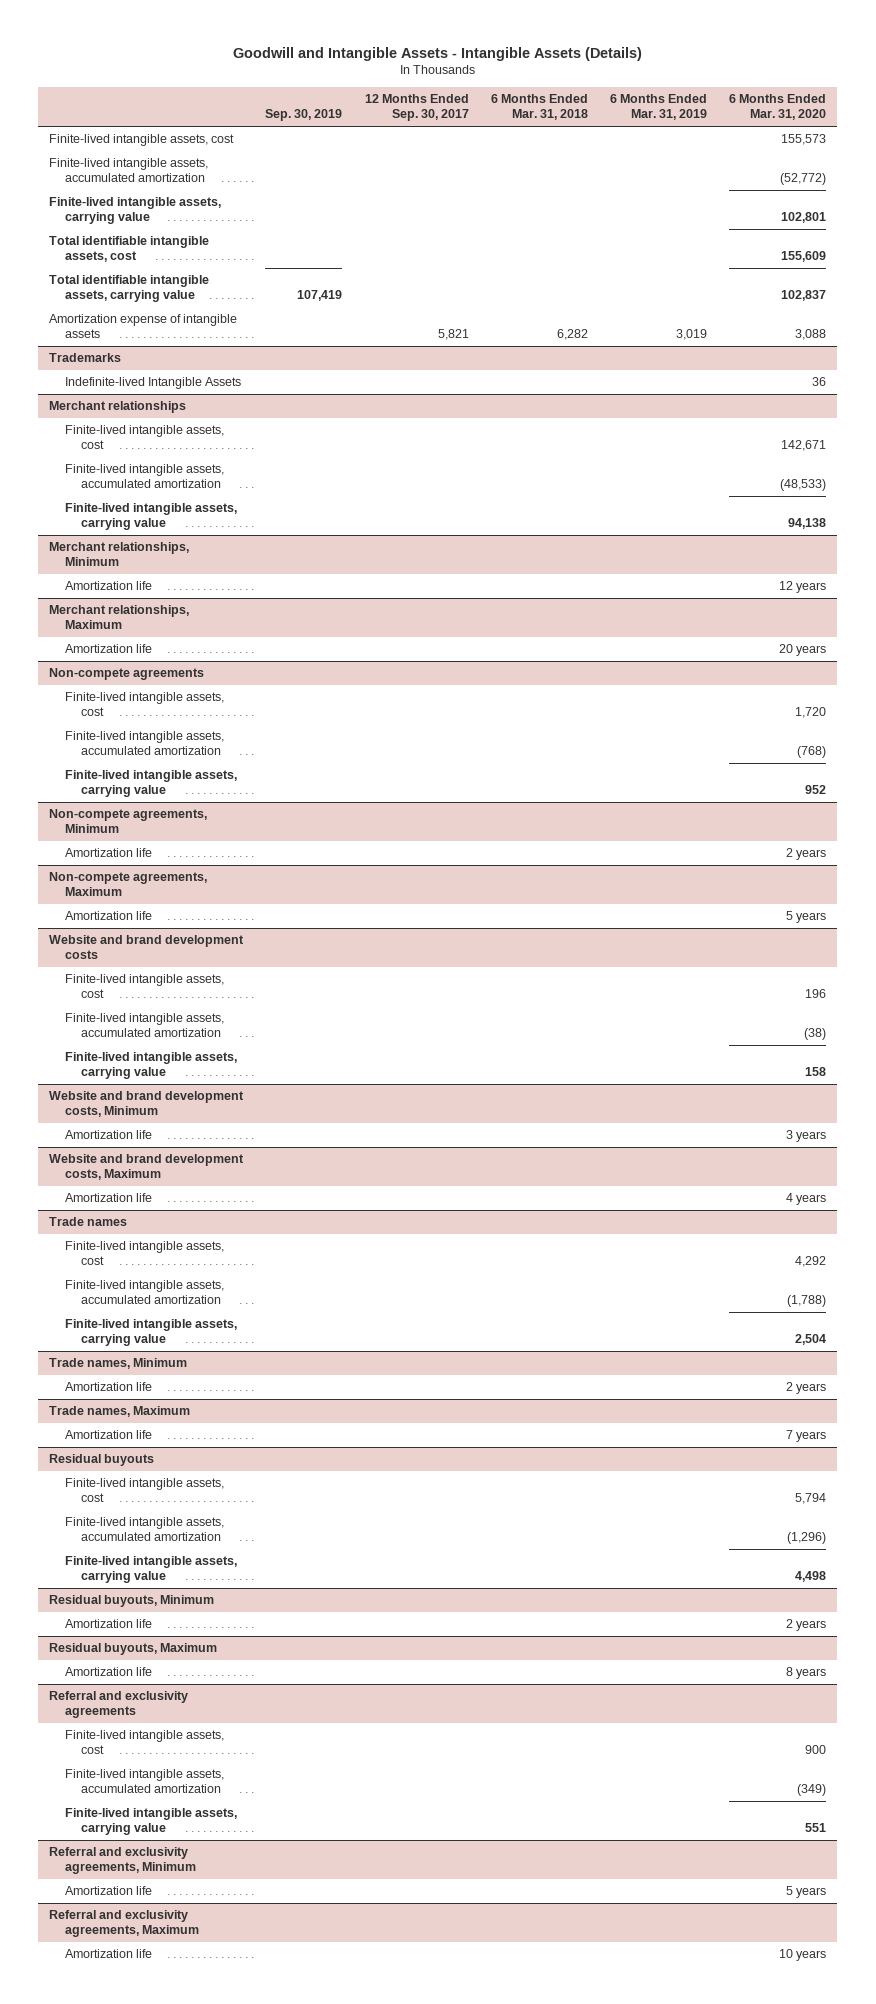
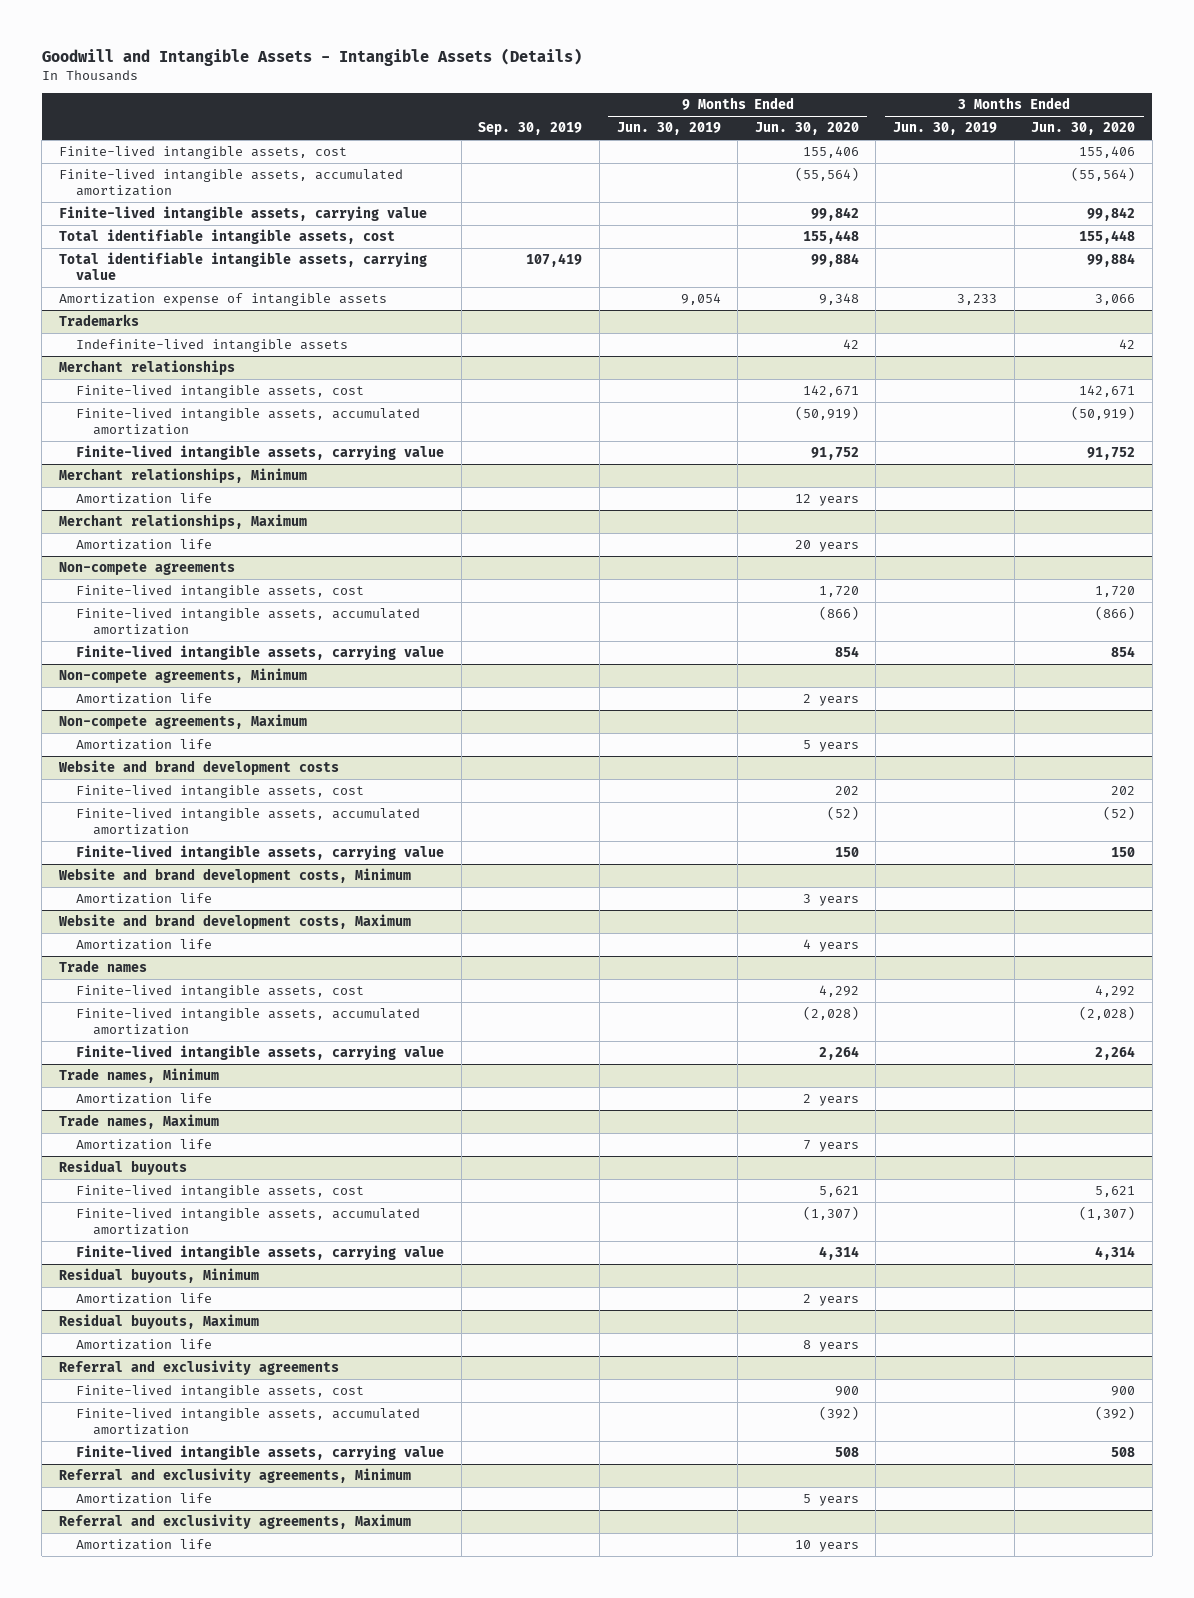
- | Sep. 30, 2019 | 12 Months Ended Sep. 30, 2017 | 6 Months Ended Mar. 31, 2018 | 6 Months Ended Mar. 31, 2019 | 6 Months Ended Mar. 31, 2020
+ | Sep. 30, 2019 | 9 Months Ended Jun. 30, 2019 | 9 Months Ended Jun. 30, 2020 | 3 Months Ended Jun. 30, 2019 | 3 Months Ended Jun. 30, 2020
@ Trademarks
- Indefinite-lived Intangible Assets | | | | | 36
+ Indefinite-lived intangible assets | | | 42 | | 42

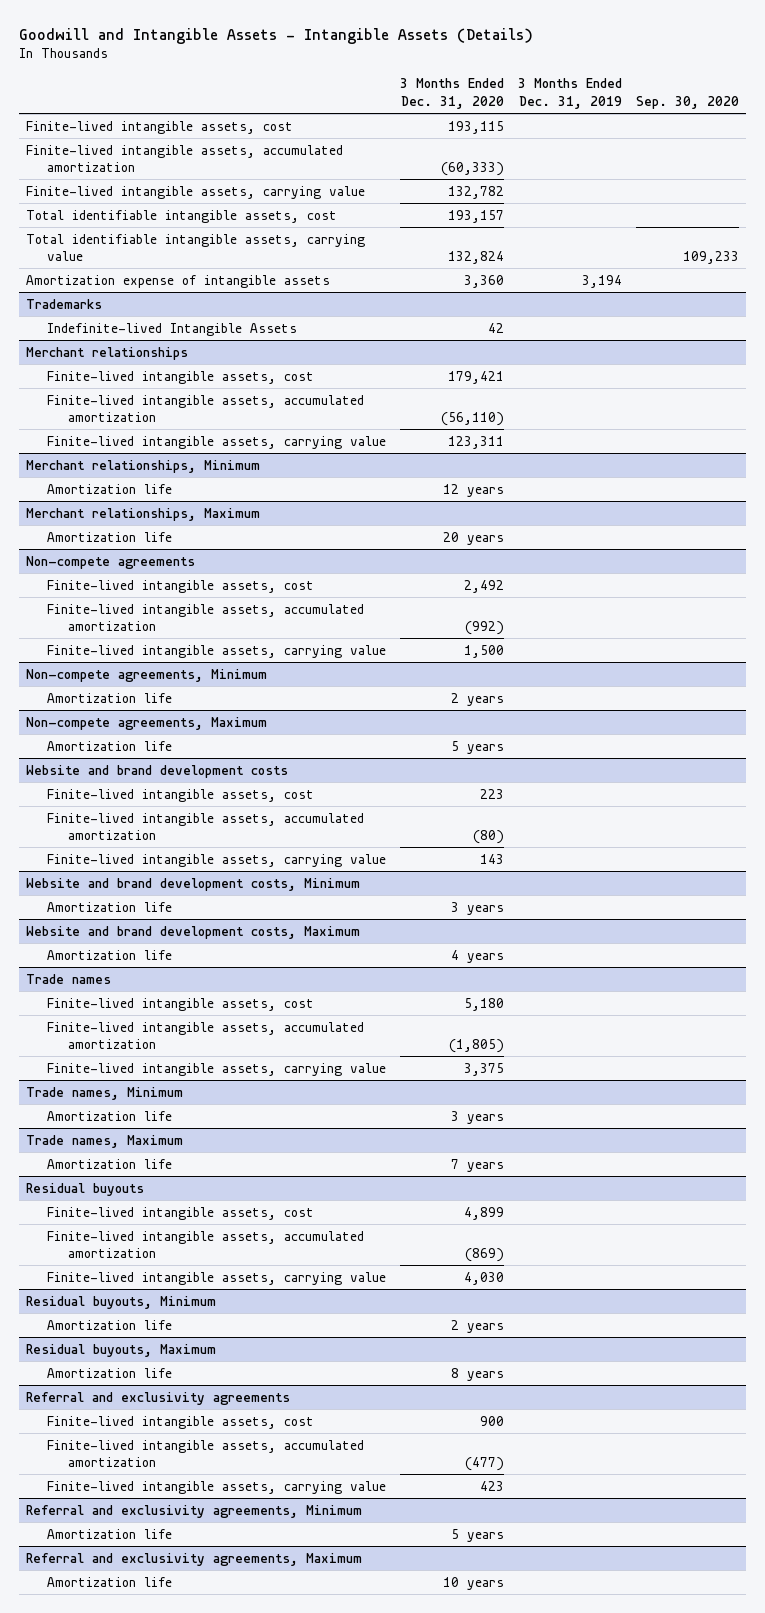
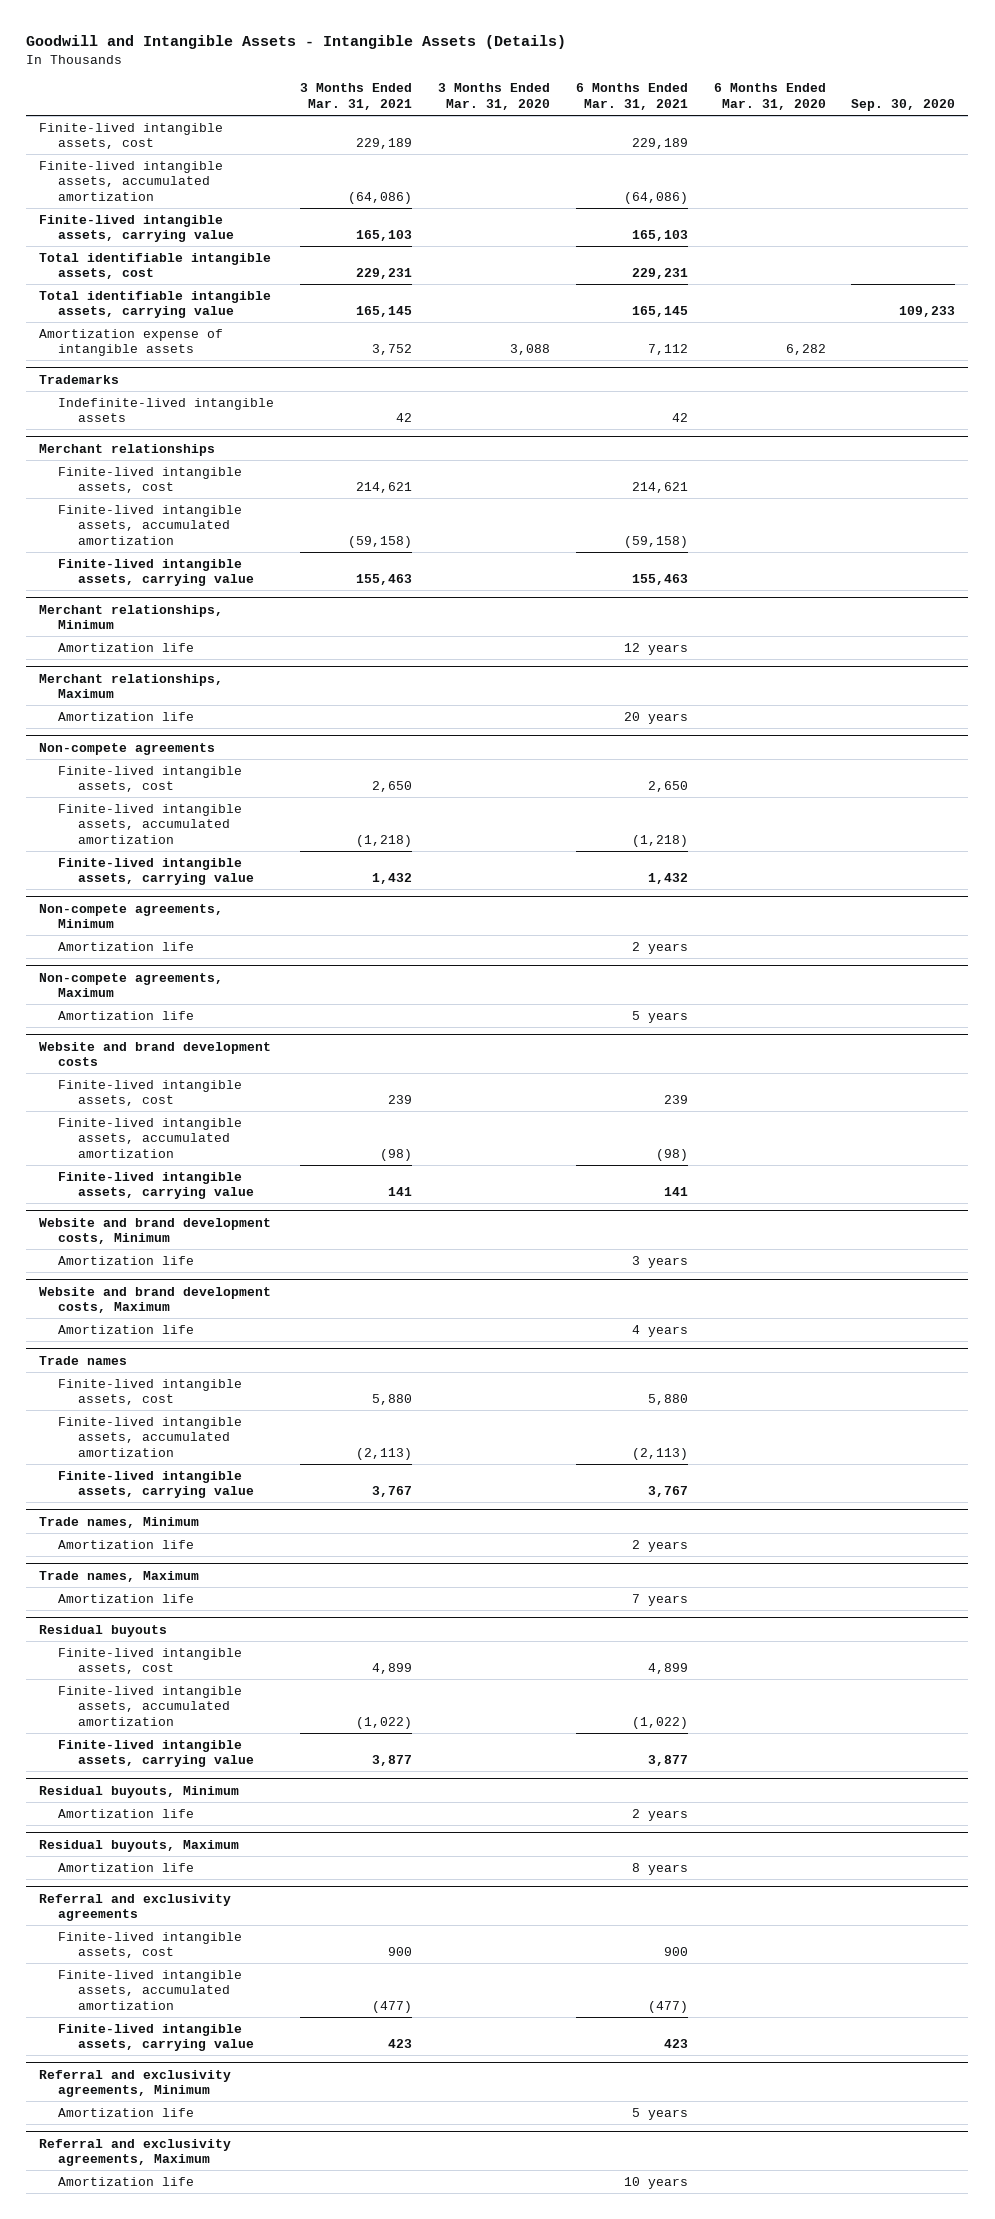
- | 3 Months Ended Dec. 31, 2020 | 3 Months Ended Dec. 31, 2019 | Sep. 30, 2020
+ | 3 Months Ended Mar. 31, 2021 | 3 Months Ended Mar. 31, 2020 | 6 Months Ended Mar. 31, 2021 | 6 Months Ended Mar. 31, 2020 | Sep. 30, 2020
@ Trademarks
- Indefinite-lived Intangible Assets | 42 | |
+ Indefinite-lived intangible assets | 42 | | 42 | |

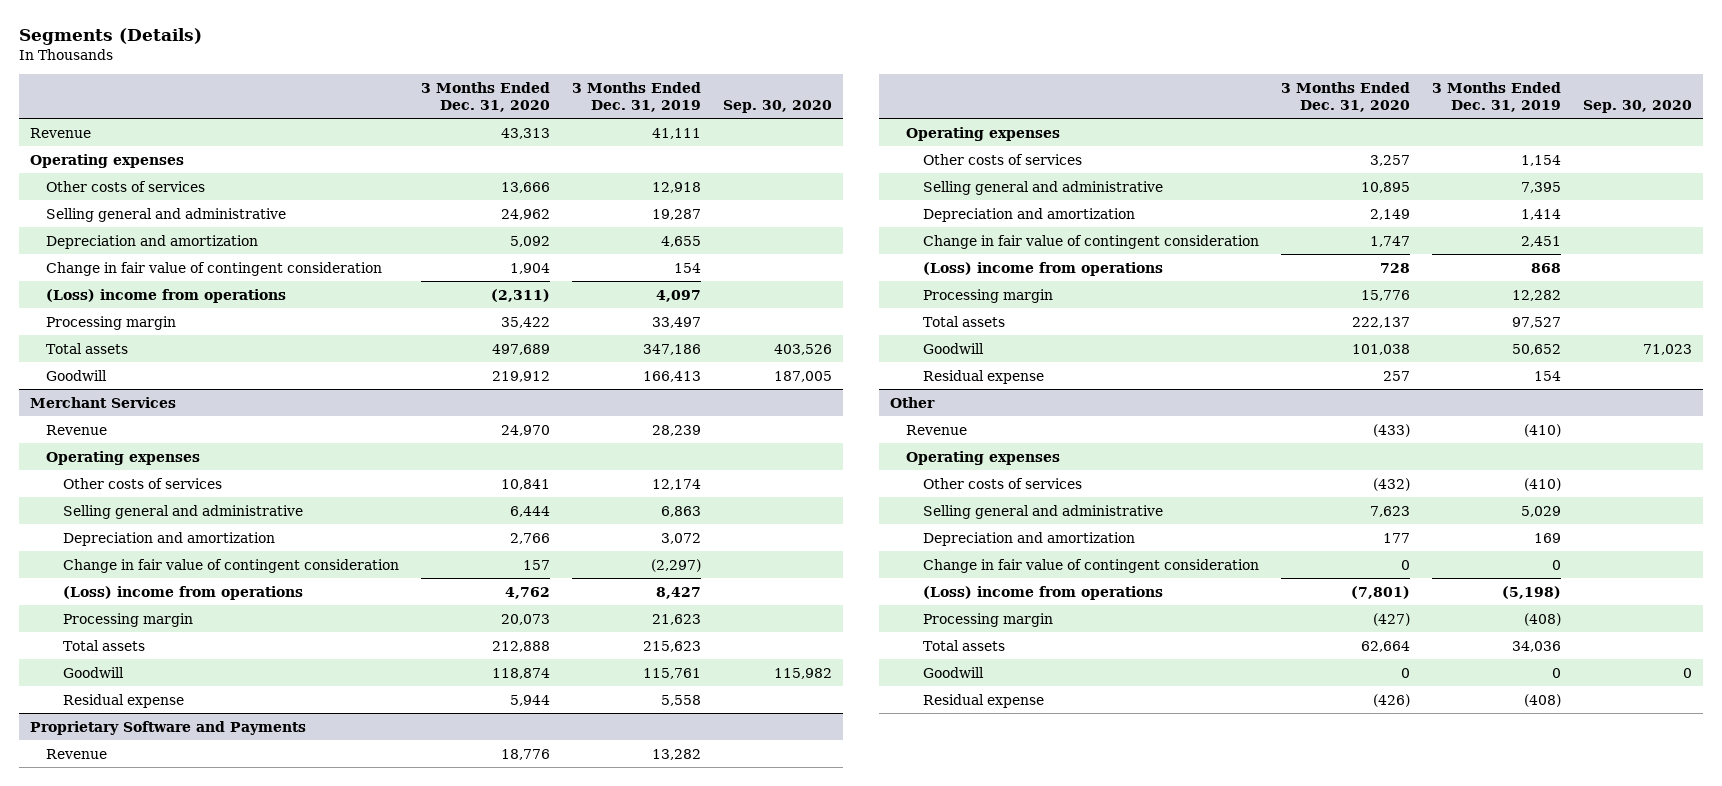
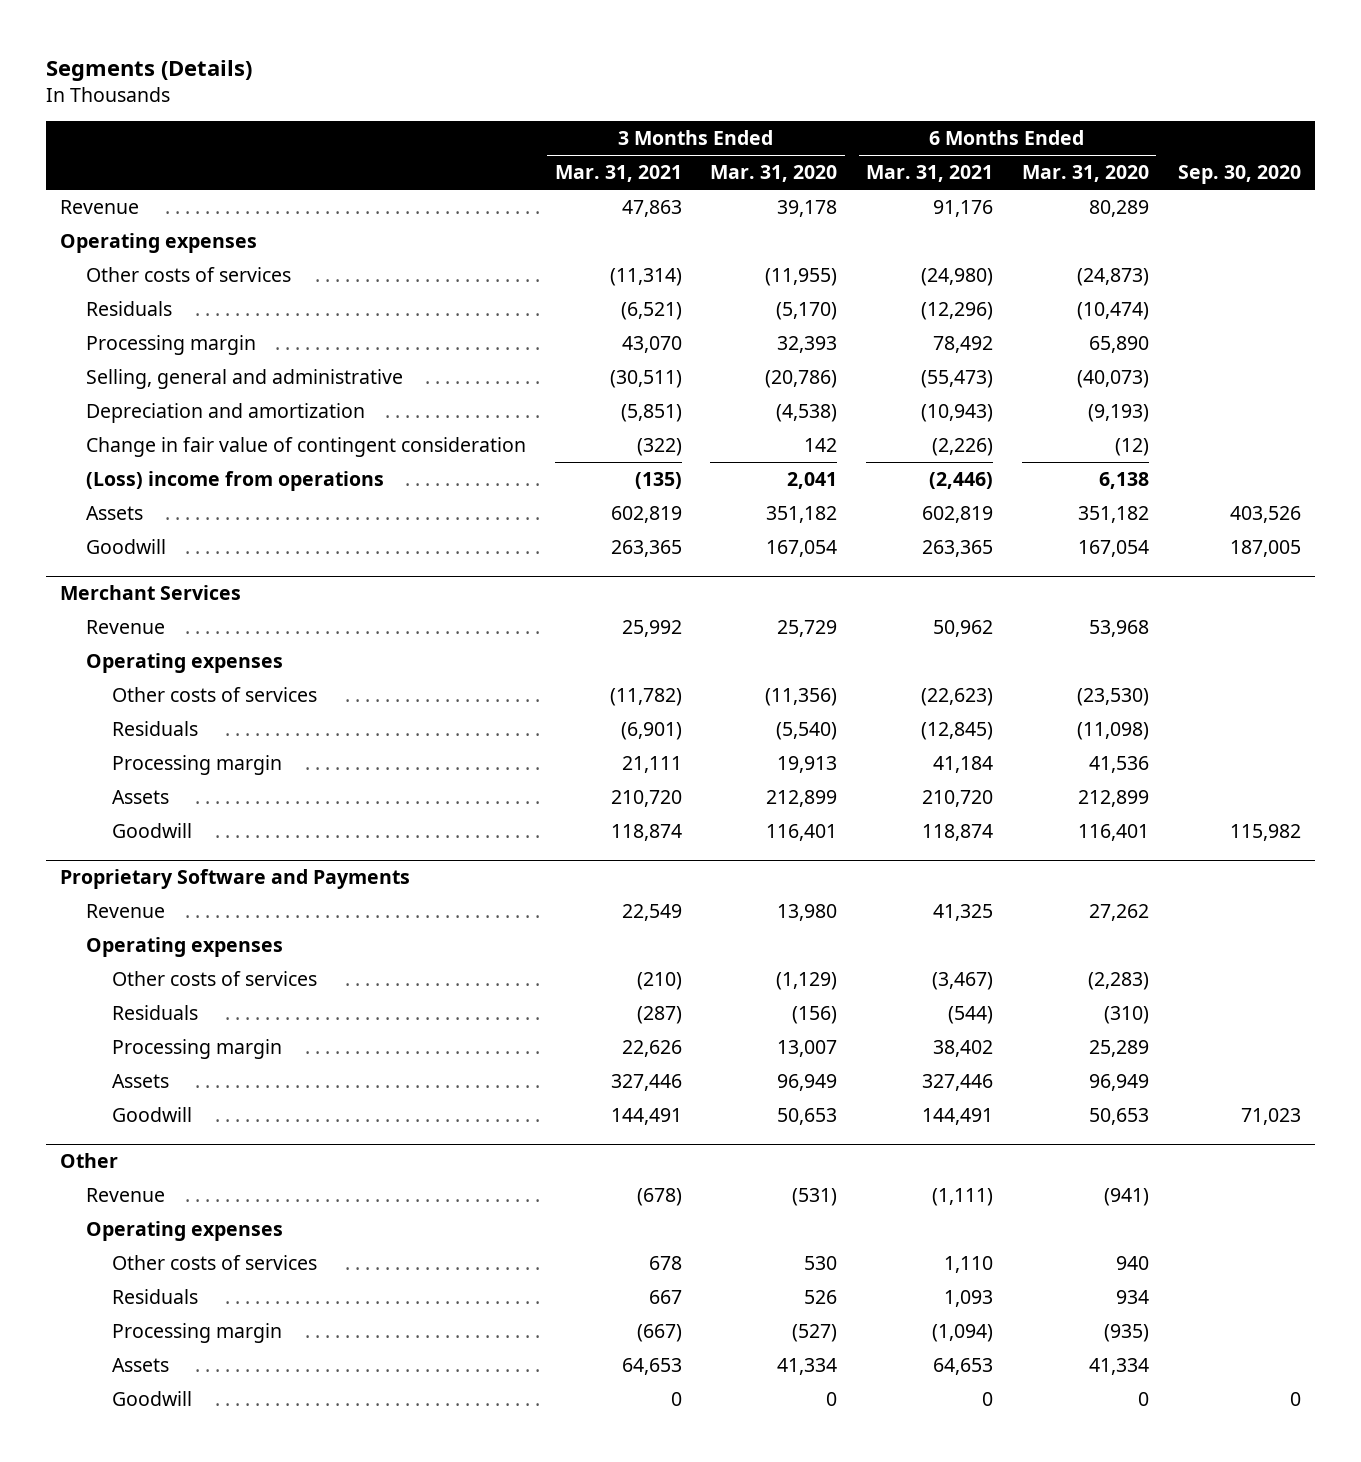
- | 3 Months Ended Dec. 31, 2020 | 3 Months Ended Dec. 31, 2019 | Sep. 30, 2020
+ | 3 Months Ended Mar. 31, 2021 | 3 Months Ended Mar. 31, 2020 | 6 Months Ended Mar. 31, 2021 | 6 Months Ended Mar. 31, 2020 | Sep. 30, 2020
- Selling general and administrative | 24,962 | 19,287 |
+ Residuals | (6,521) | (5,170) | (12,296) | (10,474) |
moved up: Processing margin | 43,070 | 32,393 | 78,492 | 65,890 |
+ Selling, general and administrative | (30,511) | (20,786) | (55,473) | (40,073) |
- Total assets | 497,689 | 347,186 | 403,526
+ Assets | 602,819 | 351,182 | 602,819 | 351,182 | 403,526
@ Merchant Services
- Selling general and administrative | 6,444 | 6,863 |
- Depreciation and amortization | 2,766 | 3,072 |
- Change in fair value of contingent consideration | 157 | (2,297) |
- (Loss) income from operations | 4,762 | 8,427 |
+ Residuals | (6,901) | (5,540) | (12,845) | (11,098) |
- Total assets | 212,888 | 215,623 |
+ Assets | 210,720 | 212,899 | 210,720 | 212,899 |
- Residual expense | 5,944 | 5,558 |
@ Proprietary Software and Payments
- Selling general and administrative | 10,895 | 7,395 |
- Depreciation and amortization | 2,149 | 1,414 |
- Change in fair value of contingent consideration | 1,747 | 2,451 |
- (Loss) income from operations | 728 | 868 |
+ Residuals | (287) | (156) | (544) | (310) |
- Total assets | 222,137 | 97,527 |
+ Assets | 327,446 | 96,949 | 327,446 | 96,949 |
- Residual expense | 257 | 154 |
@ Other
- Selling general and administrative | 7,623 | 5,029 |
- Depreciation and amortization | 177 | 169 |
- Change in fair value of contingent consideration | 0 | 0 |
- (Loss) income from operations | (7,801) | (5,198) |
+ Residuals | 667 | 526 | 1,093 | 934 |
- Total assets | 62,664 | 34,036 |
+ Assets | 64,653 | 41,334 | 64,653 | 41,334 |
- Residual expense | (426) | (408) |

